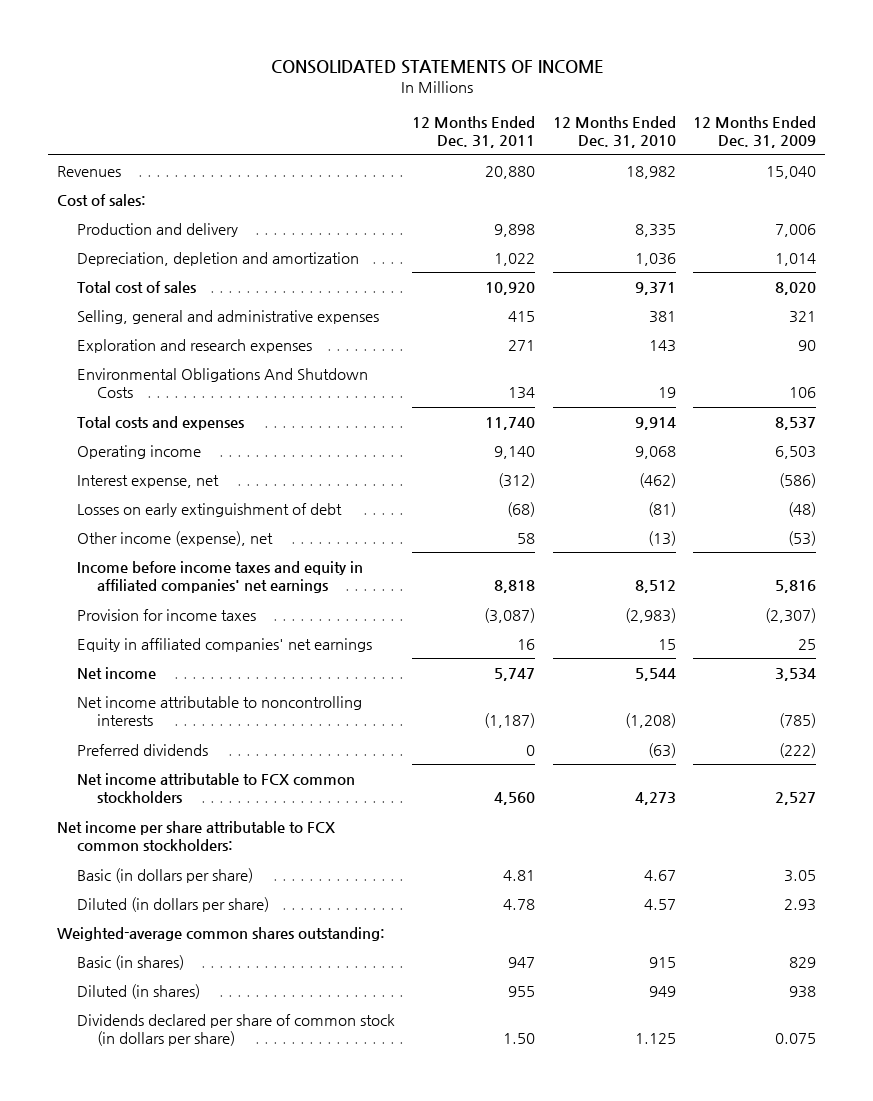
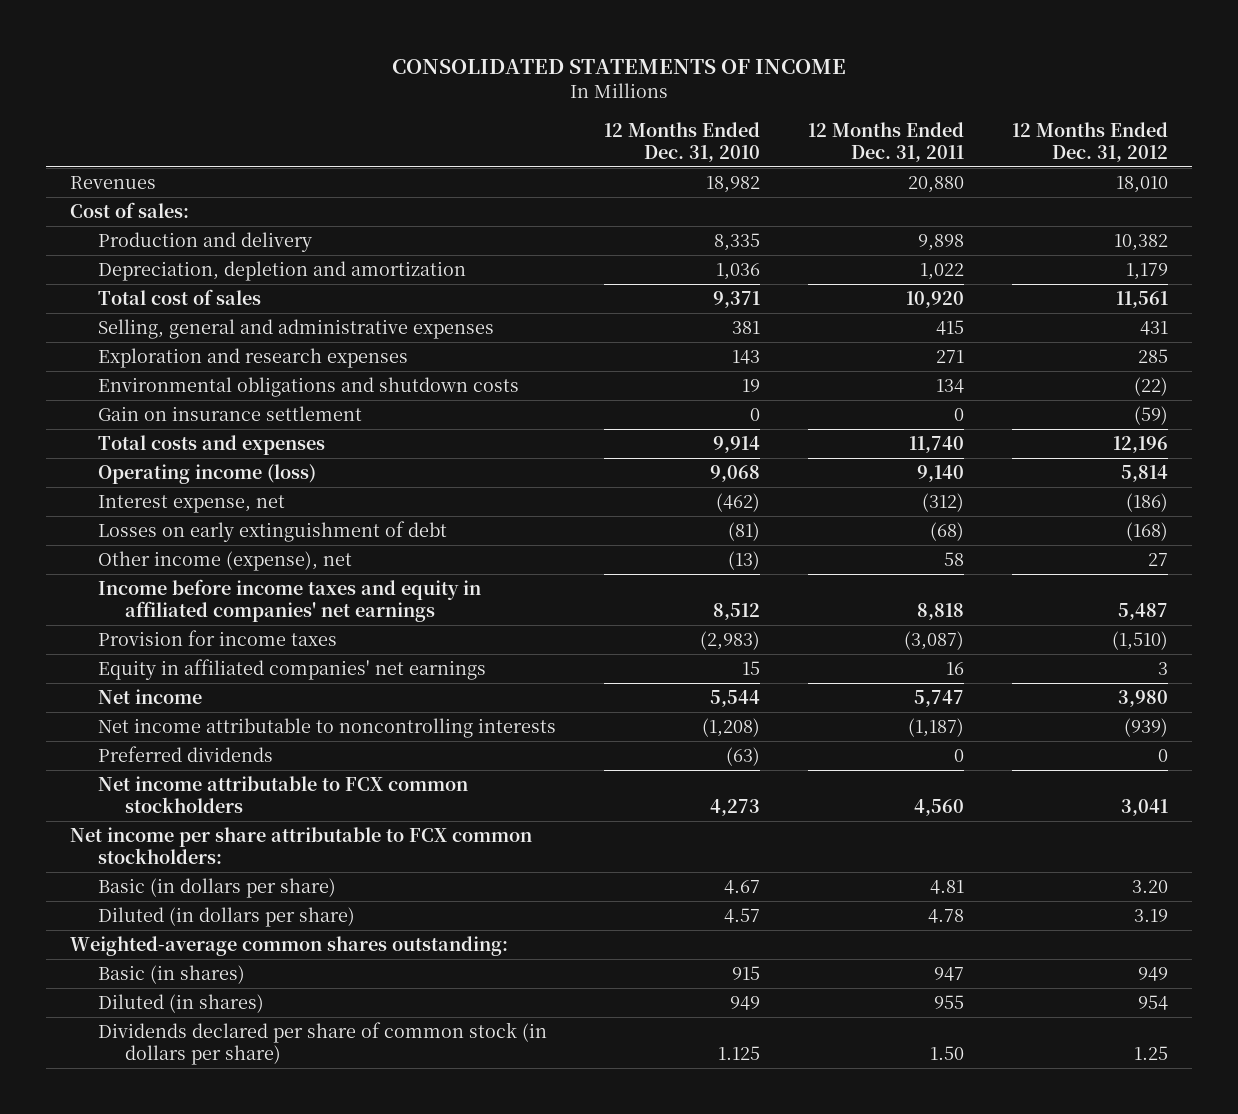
- | 12 Months Ended Dec. 31, 2011 | 12 Months Ended Dec. 31, 2010 | 12 Months Ended Dec. 31, 2009
+ | 12 Months Ended Dec. 31, 2010 | 12 Months Ended Dec. 31, 2011 | 12 Months Ended Dec. 31, 2012
- Environmental Obligations And Shutdown Costs | 134 | 19 | 106
+ Environmental obligations and shutdown costs | 19 | 134 | (22)
+ Gain on insurance settlement | 0 | 0 | (59)
- Operating income | 9,140 | 9,068 | 6,503
+ Operating income (loss) | 9,068 | 9,140 | 5,814

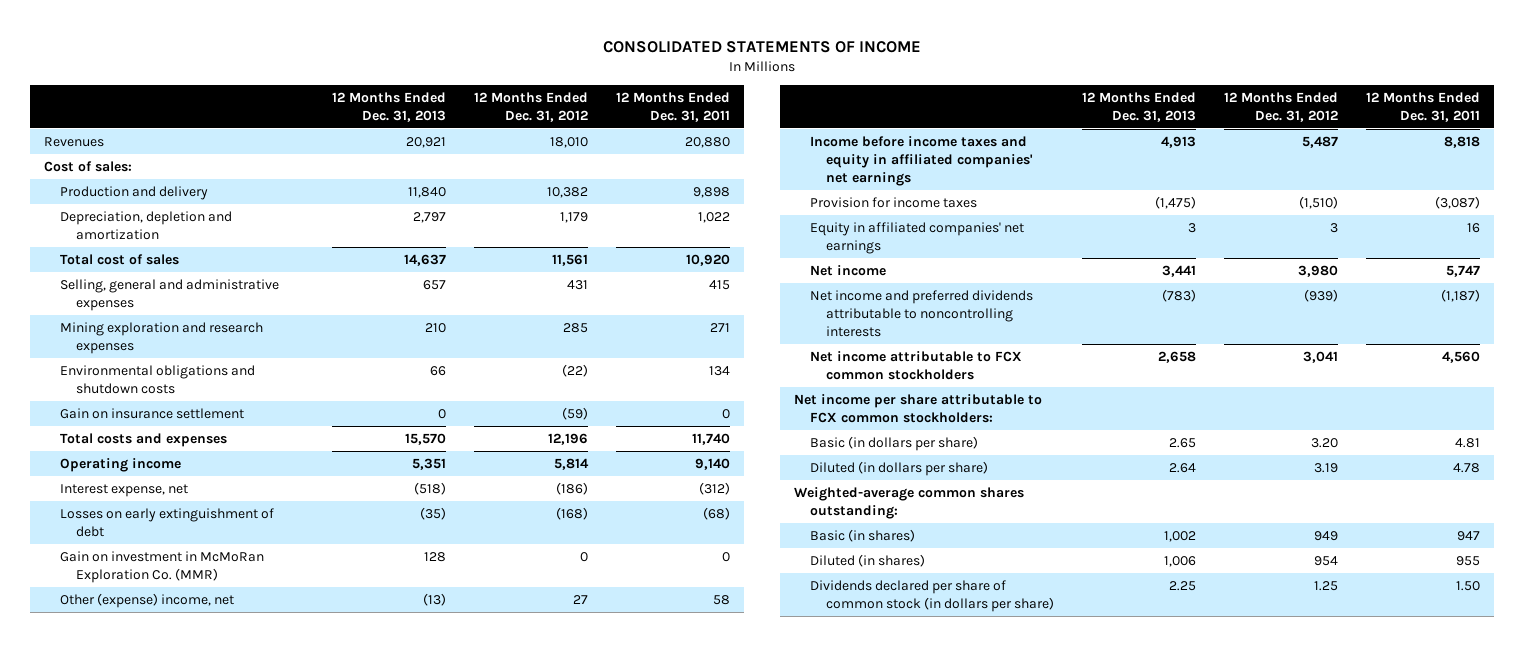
- | 12 Months Ended Dec. 31, 2010 | 12 Months Ended Dec. 31, 2011 | 12 Months Ended Dec. 31, 2012
+ | 12 Months Ended Dec. 31, 2013 | 12 Months Ended Dec. 31, 2012 | 12 Months Ended Dec. 31, 2011
- Exploration and research expenses | 143 | 271 | 285
+ Mining exploration and research expenses | 210 | 285 | 271
- Operating income (loss) | 9,068 | 9,140 | 5,814
+ Operating income | 5,351 | 5,814 | 9,140
- Other income (expense), net | (13) | 58 | 27
+ Gain on investment in McMoRan Exploration Co. (MMR) | 128 | 0 | 0
+ Other (expense) income, net | (13) | 27 | 58
- Net income attributable to noncontrolling interests | (1,208) | (1,187) | (939)
- Preferred dividends | (63) | 0 | 0
+ Net income and preferred dividends attributable to noncontrolling interests | (783) | (939) | (1,187)

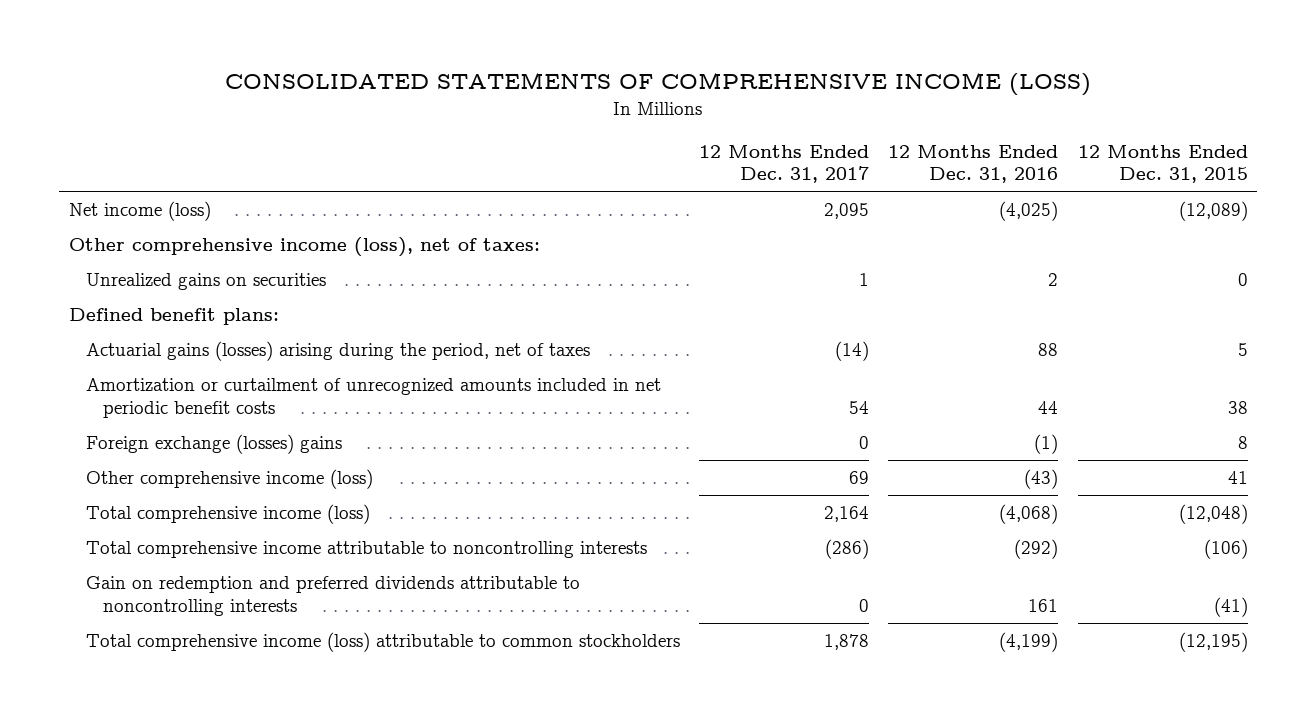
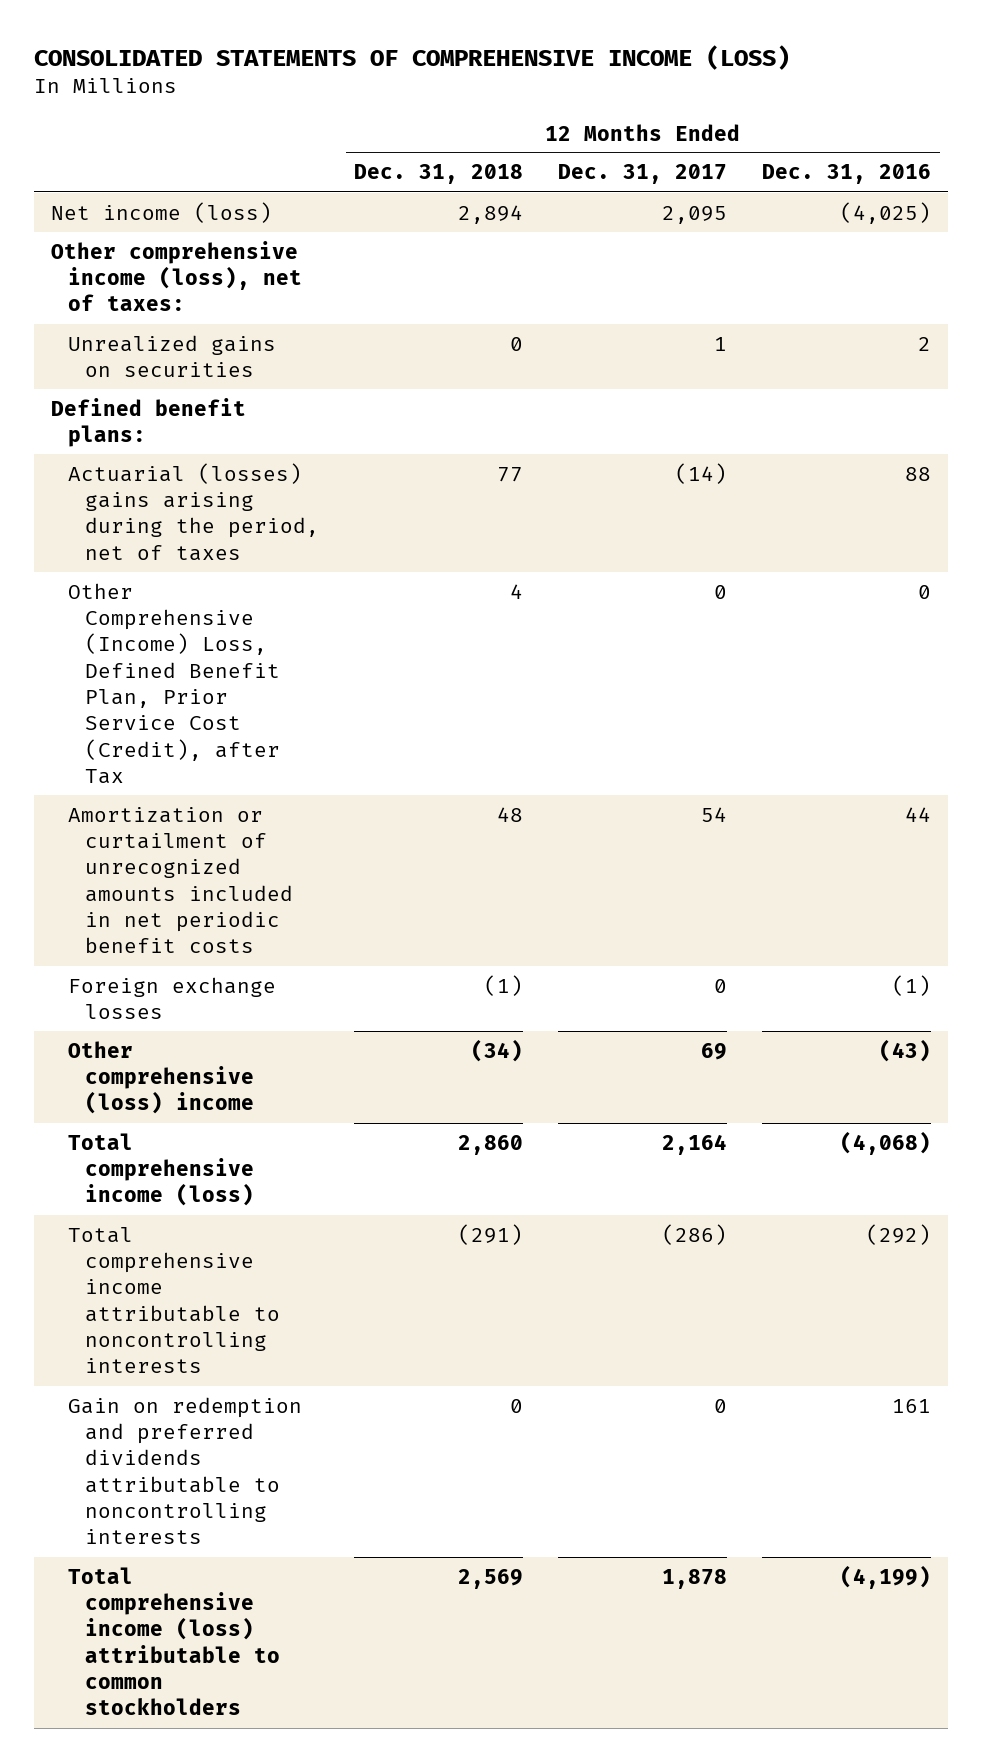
- | 12 Months Ended Dec. 31, 2017 | 12 Months Ended Dec. 31, 2016 | 12 Months Ended Dec. 31, 2015
+ | 12 Months Ended Dec. 31, 2018 | 12 Months Ended Dec. 31, 2017 | 12 Months Ended Dec. 31, 2016
- Actuarial gains (losses) arising during the period, net of taxes | (14) | 88 | 5
+ Actuarial (losses) gains arising during the period, net of taxes | 77 | (14) | 88
+ Other Comprehensive (Income) Loss, Defined Benefit Plan, Prior Service Cost (Credit), after Tax | 4 | 0 | 0
- Foreign exchange (losses) gains | 0 | (1) | 8
- Other comprehensive income (loss) | 69 | (43) | 41
+ Foreign exchange losses | (1) | 0 | (1)
+ Other comprehensive (loss) income | (34) | 69 | (43)

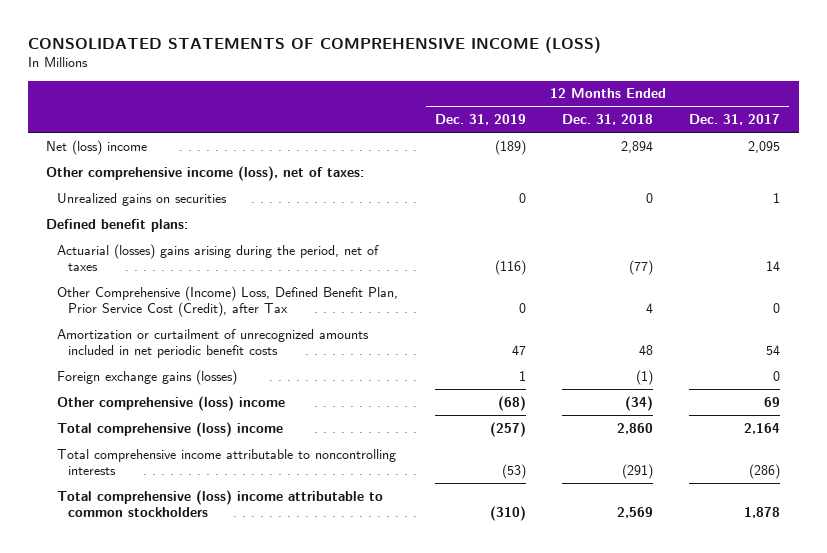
- | 12 Months Ended Dec. 31, 2018 | 12 Months Ended Dec. 31, 2017 | 12 Months Ended Dec. 31, 2016
+ | 12 Months Ended Dec. 31, 2019 | 12 Months Ended Dec. 31, 2018 | 12 Months Ended Dec. 31, 2017
- Net income (loss) | 2,894 | 2,095 | (4,025)
+ Net (loss) income | (189) | 2,894 | 2,095
- Actuarial (losses) gains arising during the period, net of taxes | 77 | (14) | 88
+ Actuarial (losses) gains arising during the period, net of taxes | (116) | (77) | 14
- Foreign exchange losses | (1) | 0 | (1)
+ Foreign exchange gains (losses) | 1 | (1) | 0
- Total comprehensive income (loss) | 2,860 | 2,164 | (4,068)
+ Total comprehensive (loss) income | (257) | 2,860 | 2,164
- Gain on redemption and preferred dividends attributable to noncontrolling interests | 0 | 0 | 161
- Total comprehensive income (loss) attributable to common stockholders | 2,569 | 1,878 | (4,199)
+ Total comprehensive (loss) income attributable to common stockholders | (310) | 2,569 | 1,878

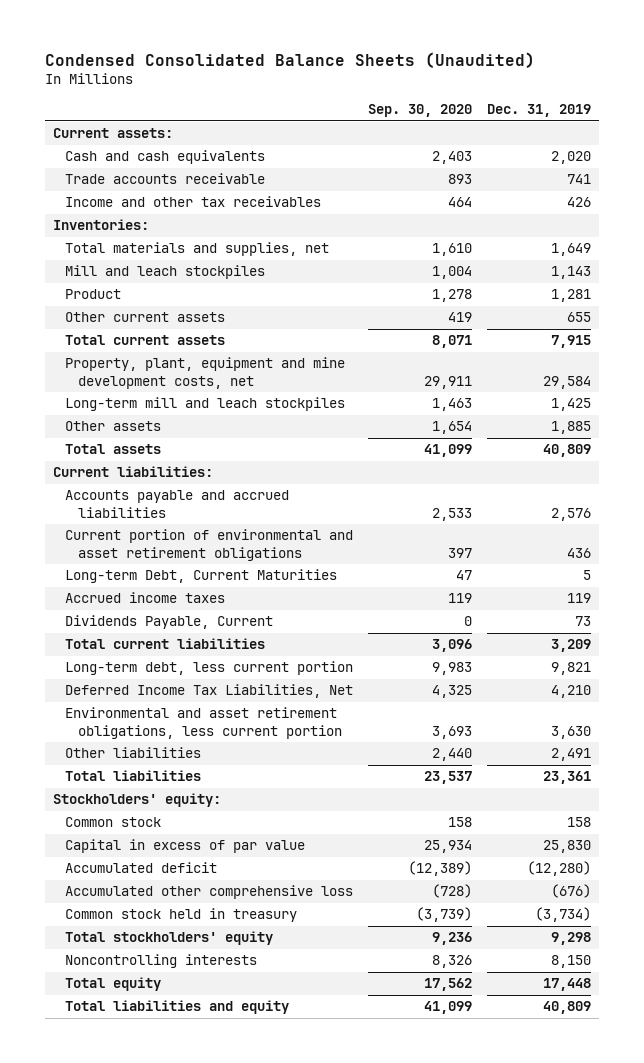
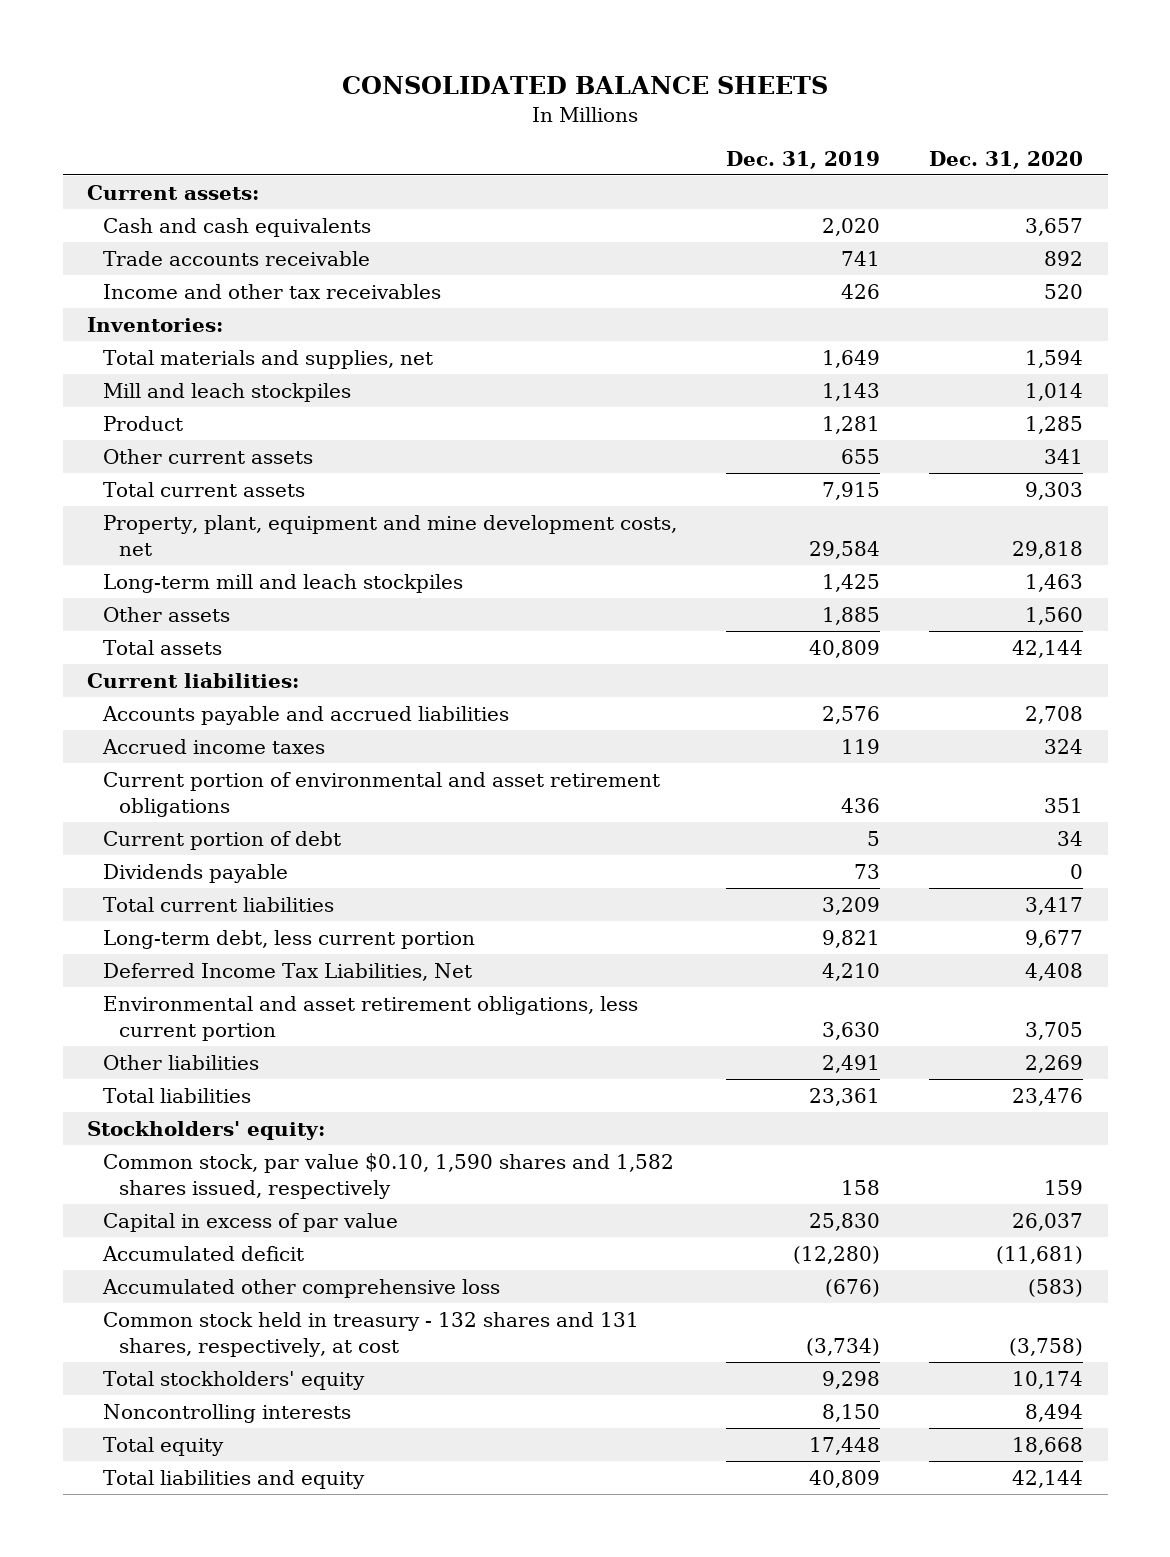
- Condensed Consolidated Balance Sheets (Unaudited)
+ CONSOLIDATED BALANCE SHEETS
- | Sep. 30, 2020 | Dec. 31, 2019
+ | Dec. 31, 2019 | Dec. 31, 2020
- Long-term Debt, Current Maturities | 47 | 5
- Dividends Payable, Current | 0 | 73
moved down: Current portion of environmental and asset retirement obligations | 436 | 351
+ Current portion of debt | 5 | 34
+ Dividends payable | 73 | 0
- Common stock | 158 | 158
+ Common stock, par value $0.10, 1,590 shares and 1,582 shares issued, respectively | 158 | 159
- Common stock held in treasury | (3,739) | (3,734)
+ Common stock held in treasury - 132 shares and 131 shares, respectively, at cost | (3,734) | (3,758)

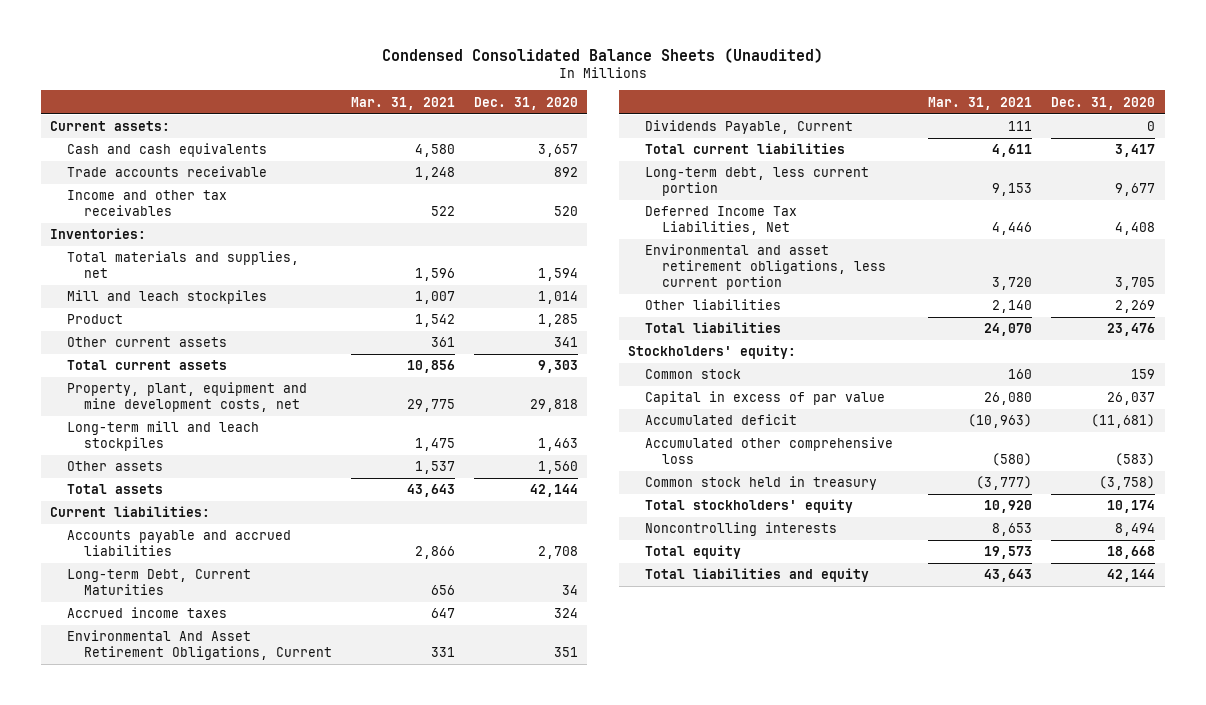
- CONSOLIDATED BALANCE SHEETS
+ Condensed Consolidated Balance Sheets (Unaudited)
- | Dec. 31, 2019 | Dec. 31, 2020
+ | Mar. 31, 2021 | Dec. 31, 2020
+ Long-term Debt, Current Maturities | 656 | 34
- Current portion of environmental and asset retirement obligations | 436 | 351
- Current portion of debt | 5 | 34
- Dividends payable | 73 | 0
+ Environmental And Asset Retirement Obligations, Current | 331 | 351
+ Dividends Payable, Current | 111 | 0
- Common stock, par value $0.10, 1,590 shares and 1,582 shares issued, respectively | 158 | 159
+ Common stock | 160 | 159
- Common stock held in treasury - 132 shares and 131 shares, respectively, at cost | (3,734) | (3,758)
+ Common stock held in treasury | (3,777) | (3,758)

